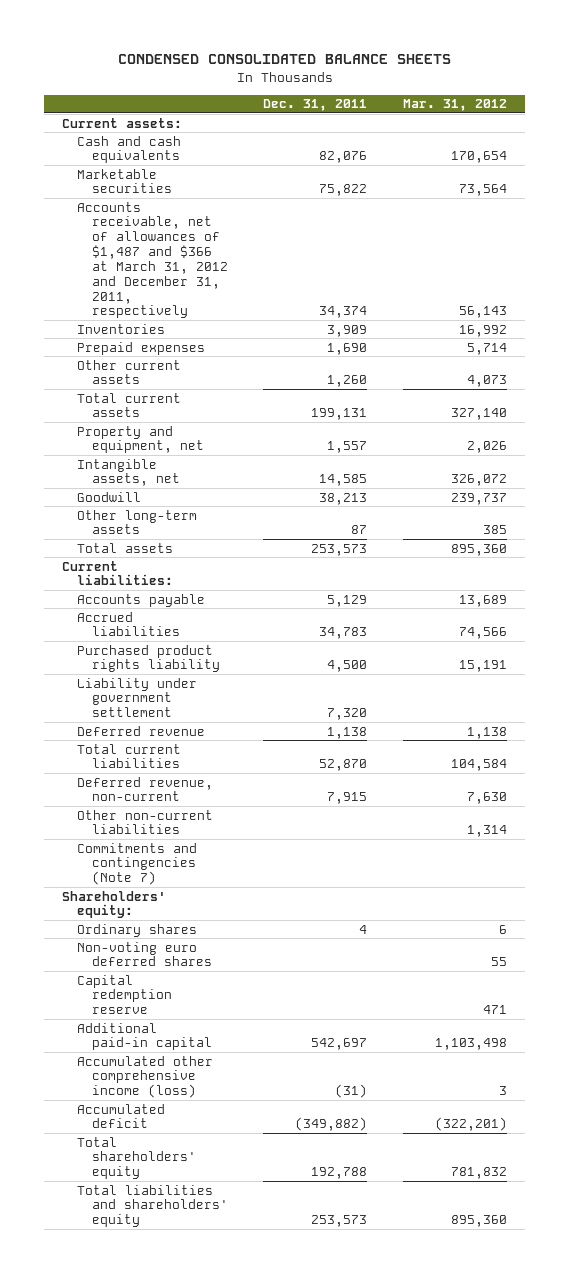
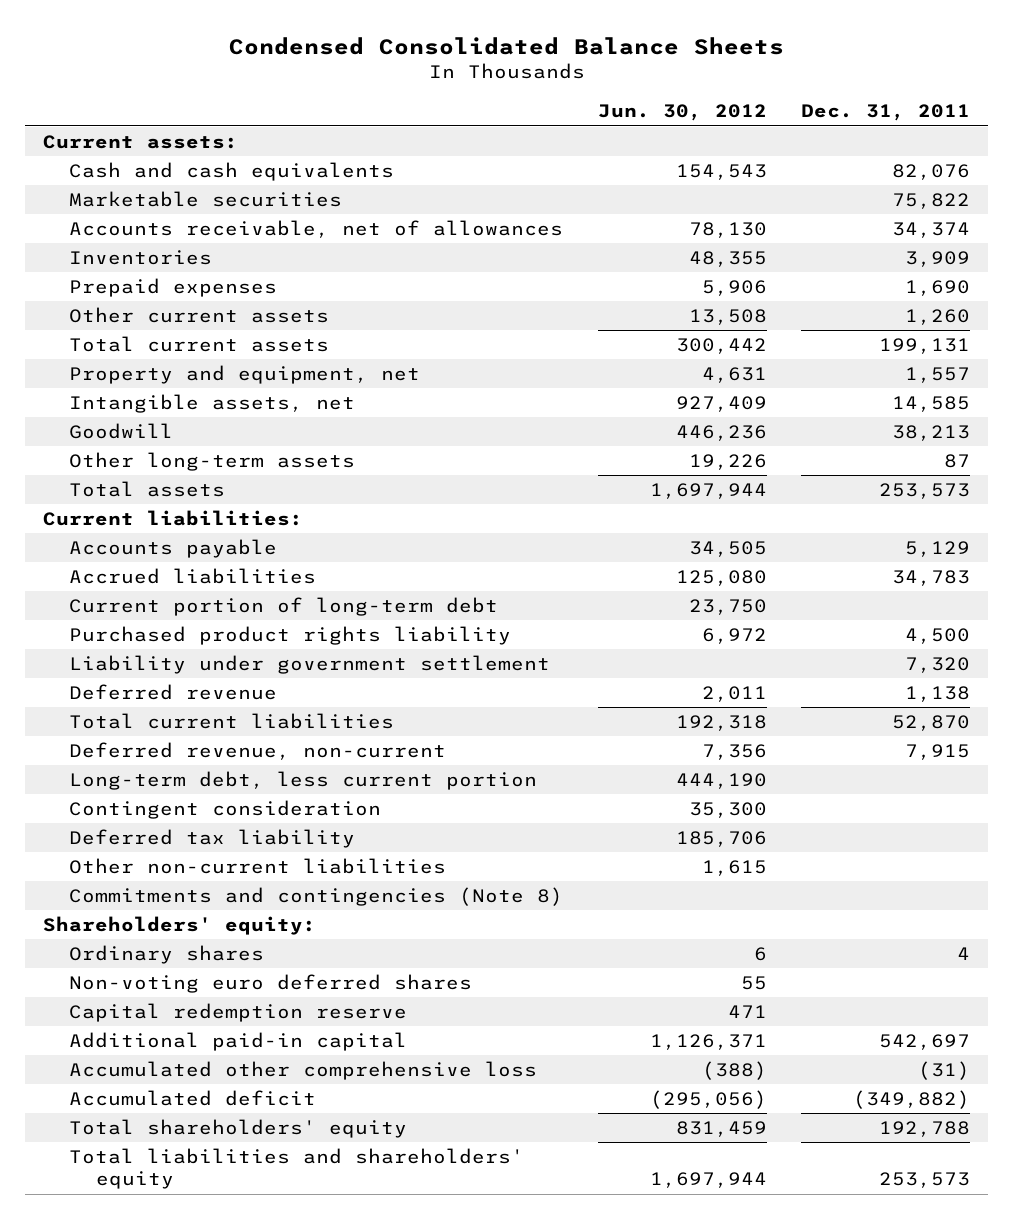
- CONDENSED CONSOLIDATED BALANCE SHEETS
+ Condensed Consolidated Balance Sheets
- | Dec. 31, 2011 | Mar. 31, 2012
+ | Jun. 30, 2012 | Dec. 31, 2011
- Accounts receivable, net of allowances of $1,487 and $366 at March 31, 2012 and December 31, 2011, respectively | 34,374 | 56,143
+ Accounts receivable, net of allowances | 78,130 | 34,374
+ Current portion of long-term debt | 23,750 |
+ Long-term debt, less current portion | 444,190 |
+ Contingent consideration | 35,300 |
+ Deferred tax liability | 185,706 |
- Commitments and contingencies (Note 7)
+ Commitments and contingencies (Note 8)
- Accumulated other comprehensive income (loss) | (31) | 3
+ Accumulated other comprehensive loss | (388) | (31)

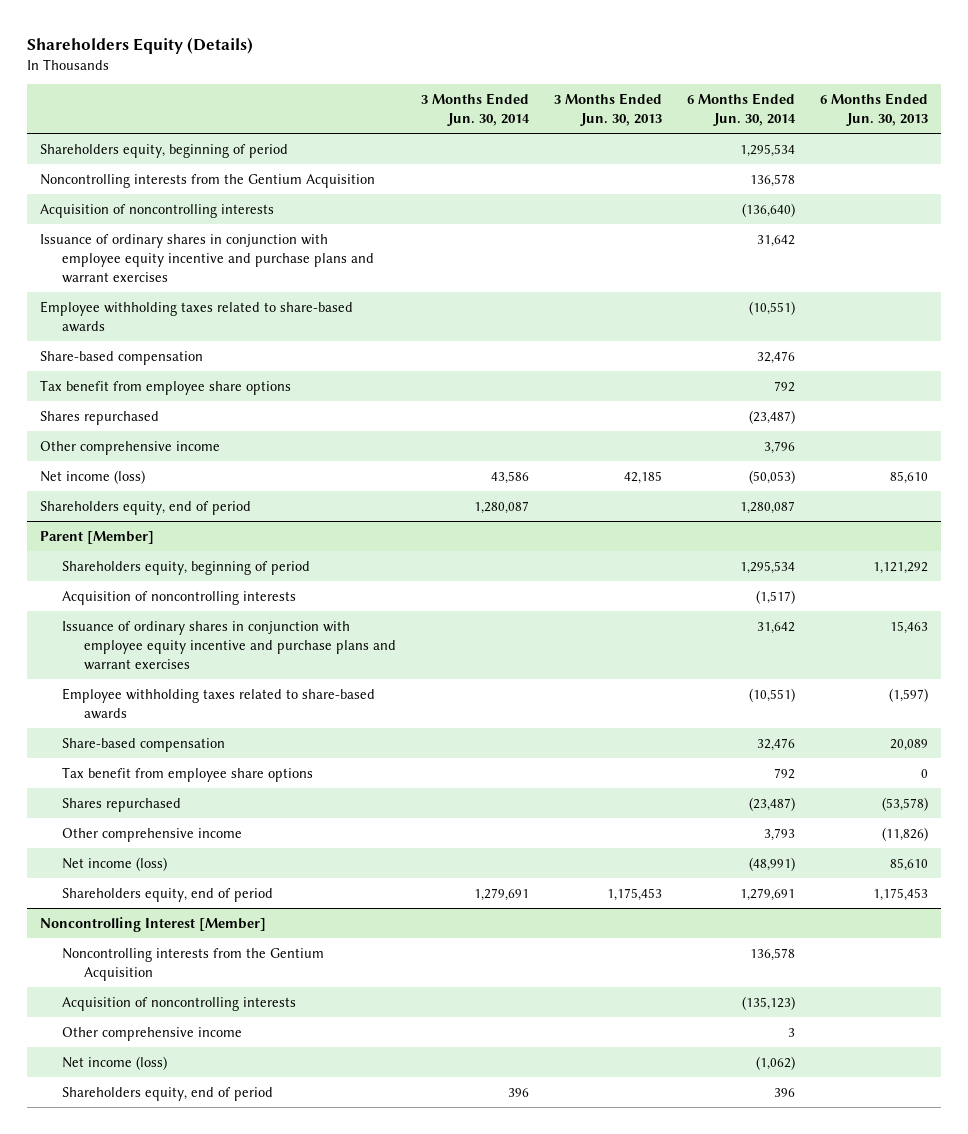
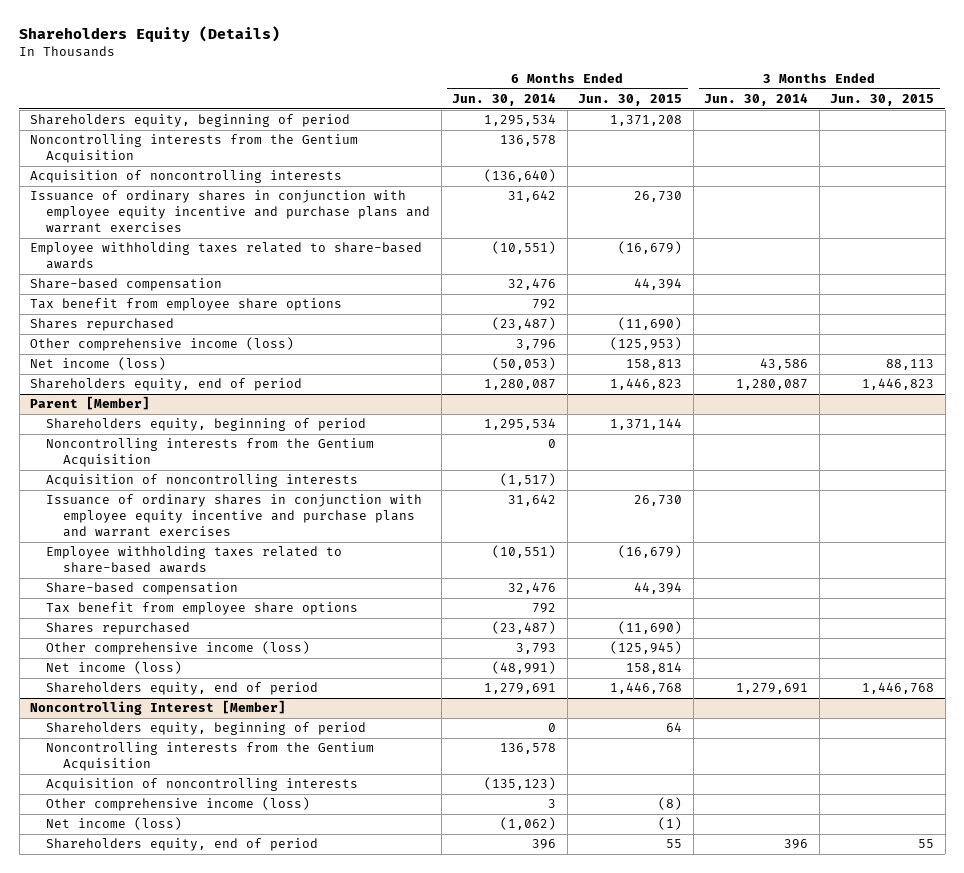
- | 3 Months Ended Jun. 30, 2014 | 3 Months Ended Jun. 30, 2013 | 6 Months Ended Jun. 30, 2014 | 6 Months Ended Jun. 30, 2013
+ | 6 Months Ended Jun. 30, 2014 | 6 Months Ended Jun. 30, 2015 | 3 Months Ended Jun. 30, 2014 | 3 Months Ended Jun. 30, 2015
- Other comprehensive income | | | 3,796 |
+ Other comprehensive income (loss) | 3,796 | (125,953) | |
@ Parent [Member]
+ Noncontrolling interests from the Gentium Acquisition | 0 | | |
- Other comprehensive income | | | 3,793 | (11,826)
+ Other comprehensive income (loss) | 3,793 | (125,945) | |
@ Noncontrolling Interest [Member]
+ Shareholders equity, beginning of period | 0 | 64 | |
- Other comprehensive income | | | 3 |
+ Other comprehensive income (loss) | 3 | (8) | |

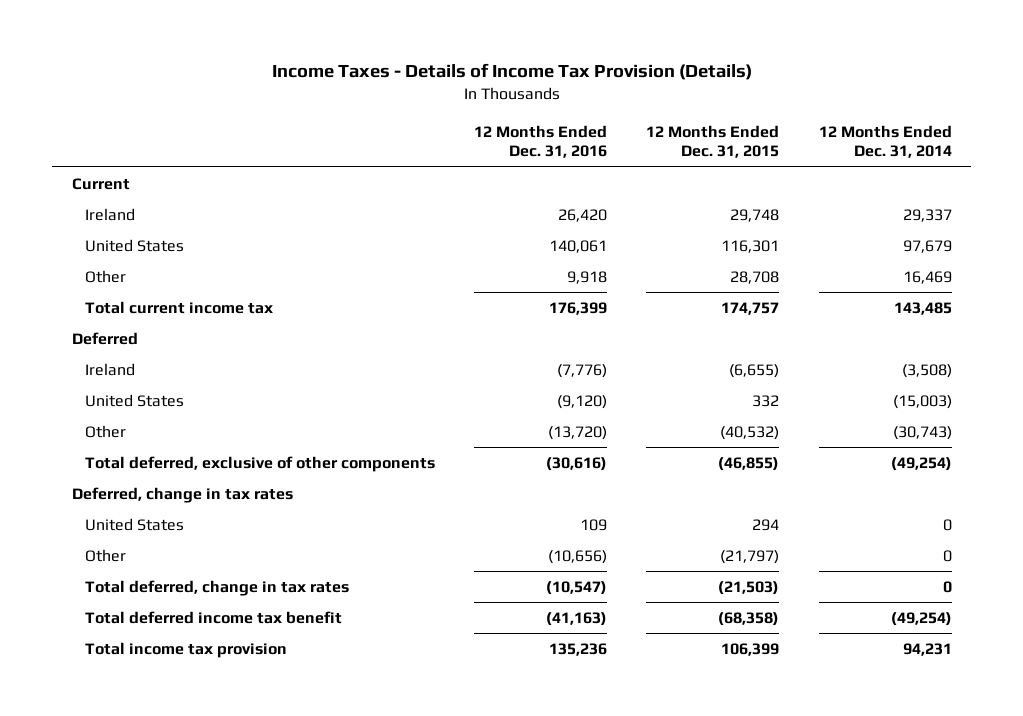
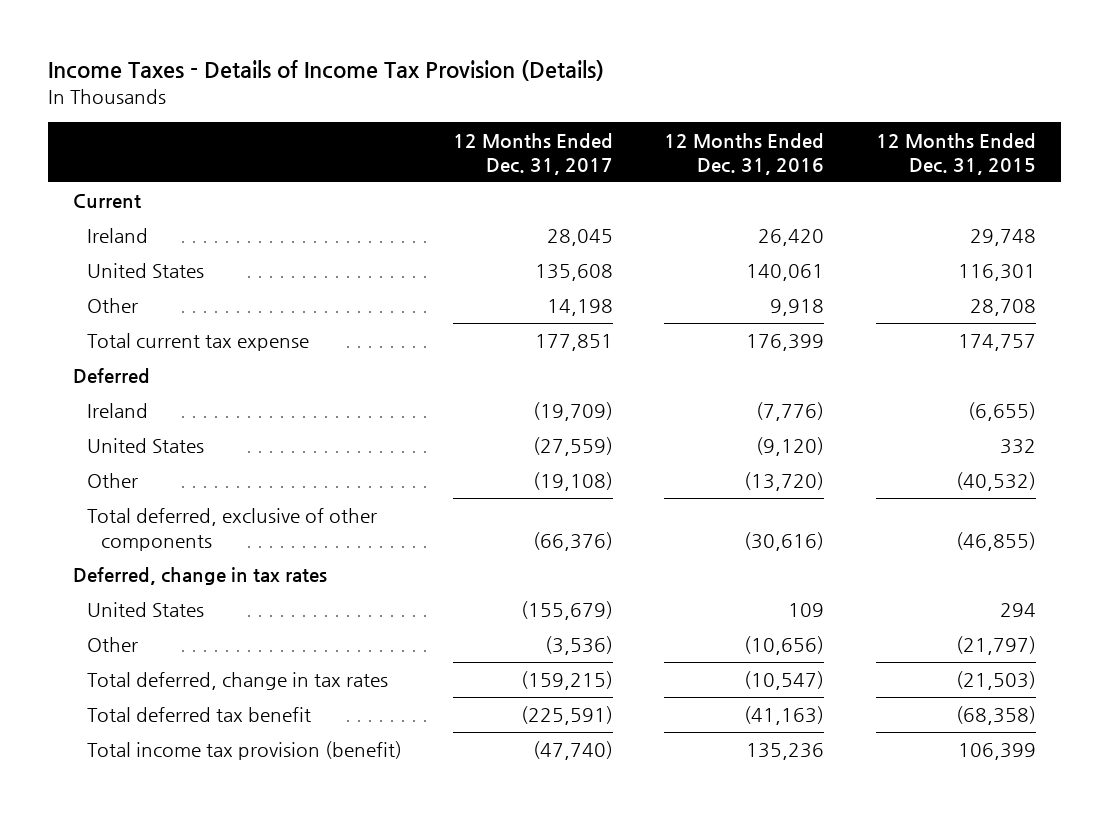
- | 12 Months Ended Dec. 31, 2016 | 12 Months Ended Dec. 31, 2015 | 12 Months Ended Dec. 31, 2014
+ | 12 Months Ended Dec. 31, 2017 | 12 Months Ended Dec. 31, 2016 | 12 Months Ended Dec. 31, 2015
- Total current income tax | 176,399 | 174,757 | 143,485
+ Total current tax expense | 177,851 | 176,399 | 174,757
- Total deferred income tax benefit | (41,163) | (68,358) | (49,254)
- Total income tax provision | 135,236 | 106,399 | 94,231
+ Total deferred tax benefit | (225,591) | (41,163) | (68,358)
+ Total income tax provision (benefit) | (47,740) | 135,236 | 106,399

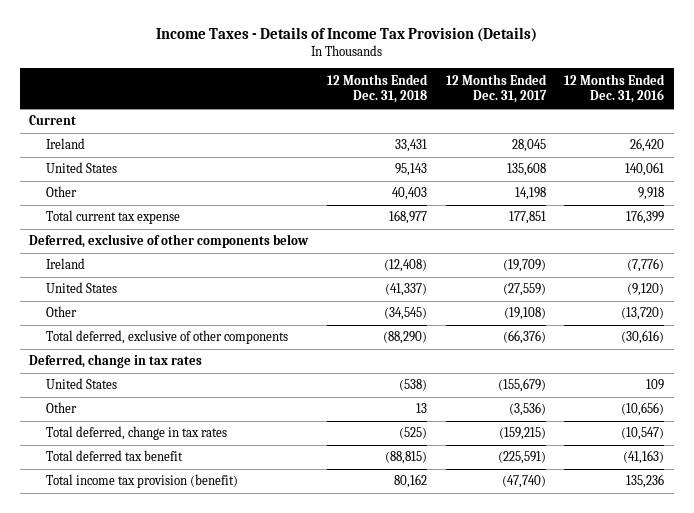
- | 12 Months Ended Dec. 31, 2017 | 12 Months Ended Dec. 31, 2016 | 12 Months Ended Dec. 31, 2015
+ | 12 Months Ended Dec. 31, 2018 | 12 Months Ended Dec. 31, 2017 | 12 Months Ended Dec. 31, 2016
- Deferred
+ Deferred, exclusive of other components below

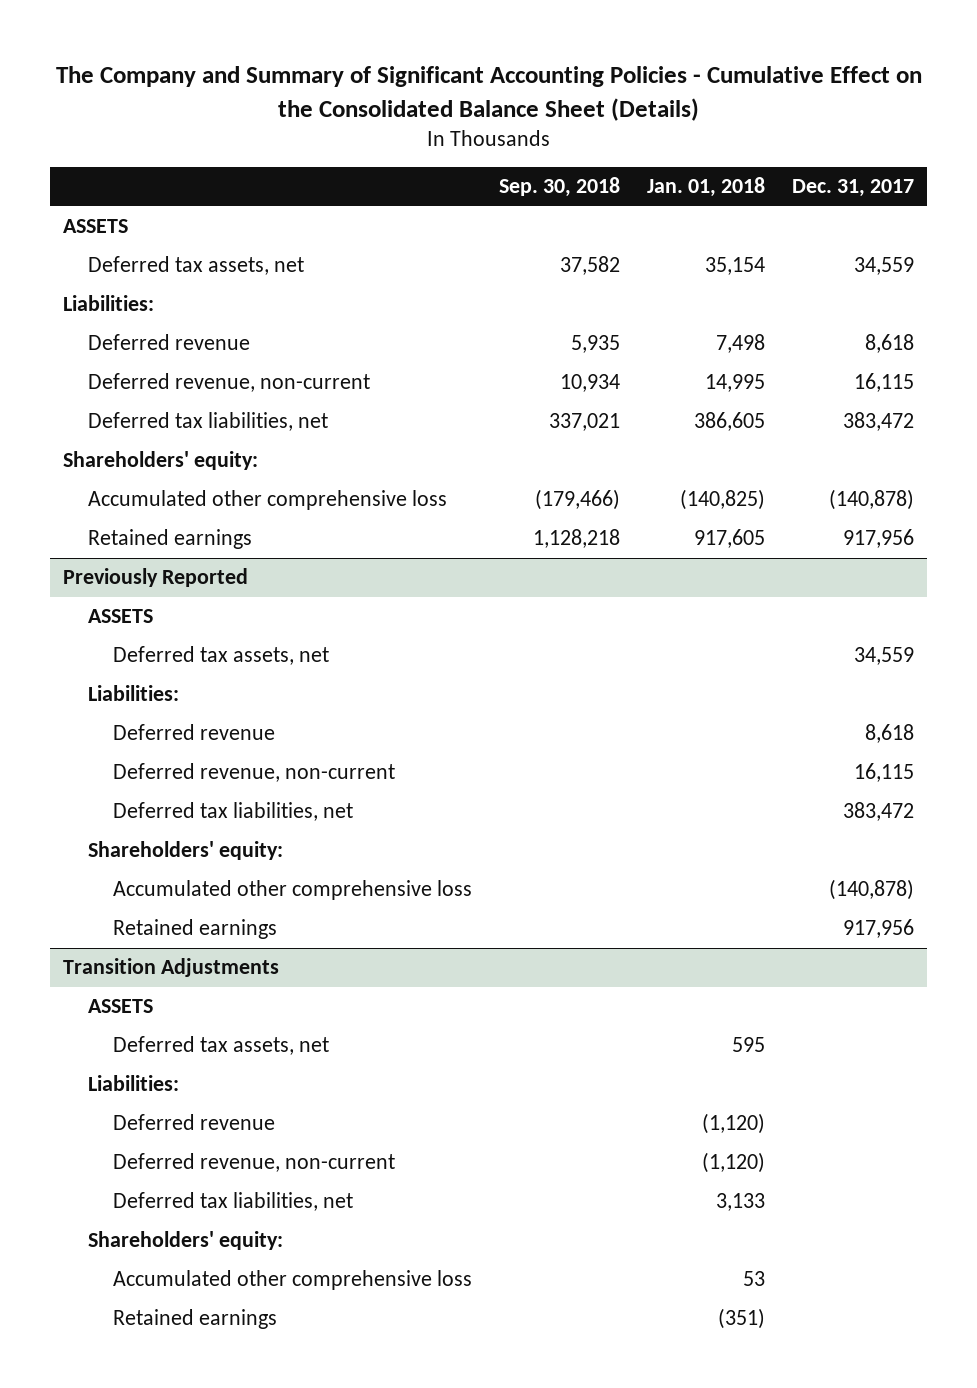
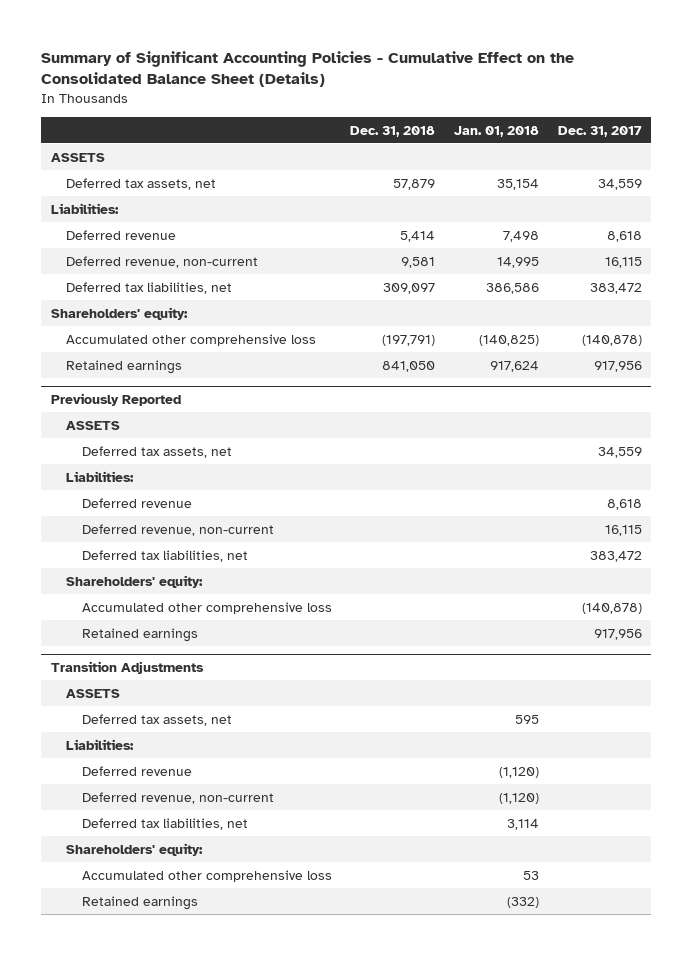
- The Company and Summary of Significant Accounting Policies - Cumulative Effect on the Consolidated Balance Sheet (Details)
+ Summary of Significant Accounting Policies - Cumulative Effect on the Consolidated Balance Sheet (Details)
- | Sep. 30, 2018 | Jan. 01, 2018 | Dec. 31, 2017
+ | Dec. 31, 2018 | Jan. 01, 2018 | Dec. 31, 2017
- Deferred tax liabilities, net | 337,021 | 386,605 | 383,472
+ Deferred tax liabilities, net | 309,097 | 386,586 | 383,472
- Retained earnings | 1,128,218 | 917,605 | 917,956
+ Retained earnings | 841,050 | 917,624 | 917,956
@ Transition Adjustments
- Deferred tax liabilities, net | | 3,133 |
+ Deferred tax liabilities, net | | 3,114 |
- Retained earnings | | (351) |
+ Retained earnings | | (332) |

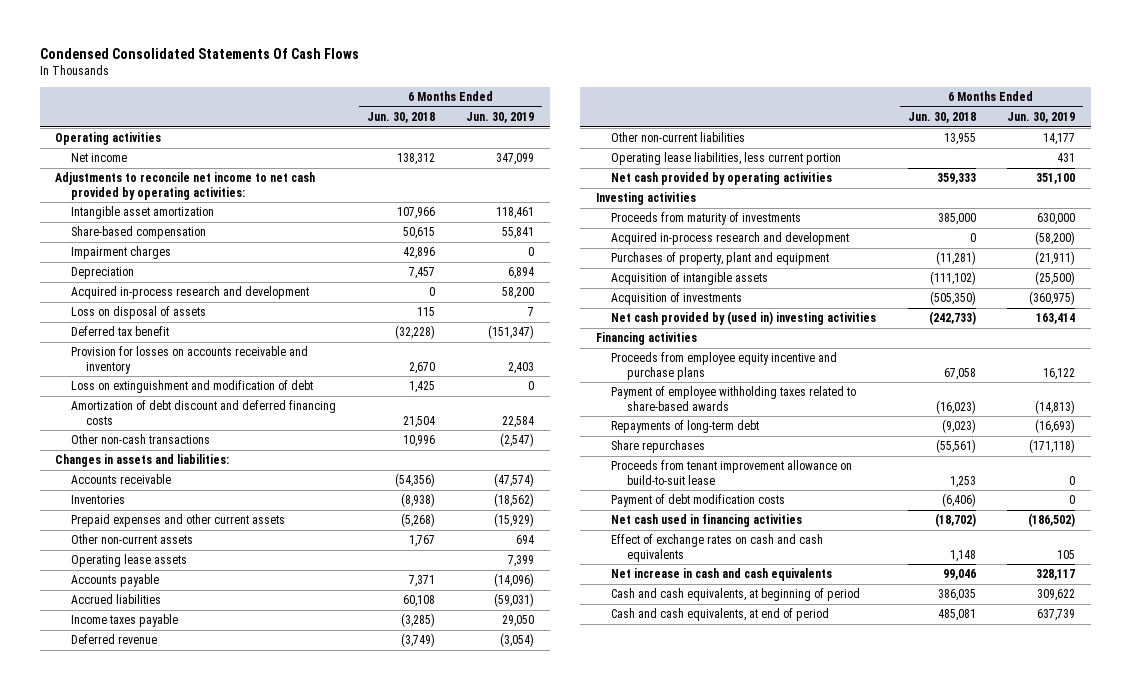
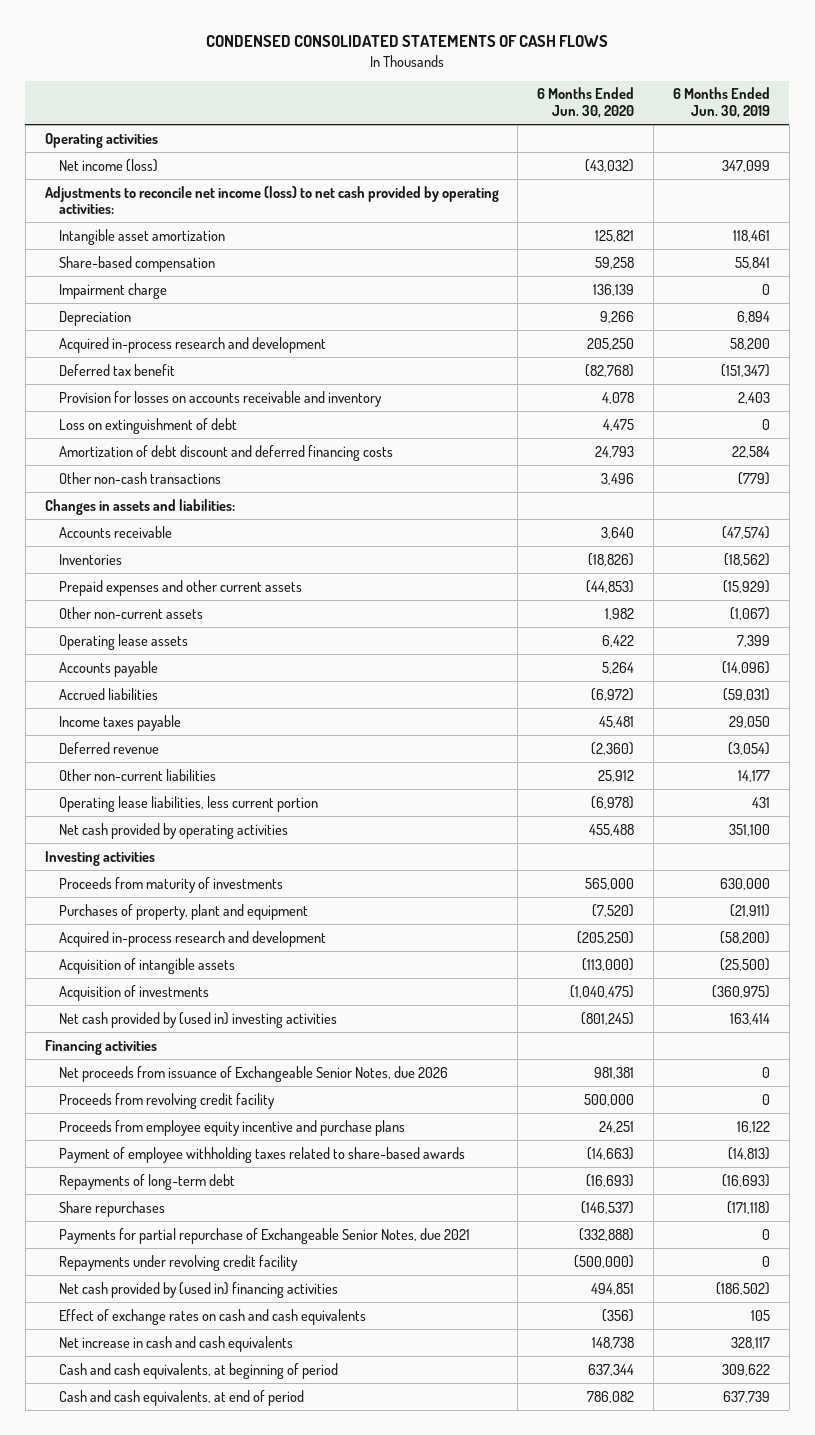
- Condensed Consolidated Statements Of Cash Flows
+ CONDENSED CONSOLIDATED STATEMENTS OF CASH FLOWS
- | 6 Months Ended Jun. 30, 2018 | 6 Months Ended Jun. 30, 2019
+ | 6 Months Ended Jun. 30, 2020 | 6 Months Ended Jun. 30, 2019
- Net income | 138,312 | 347,099
- Adjustments to reconcile net income to net cash provided by operating activities:
+ Net income (loss) | (43,032) | 347,099
+ Adjustments to reconcile net income (loss) to net cash provided by operating activities:
- Impairment charges | 42,896 | 0
+ Impairment charge | 136,139 | 0
- Loss on disposal of assets | 115 | 7
- Loss on extinguishment and modification of debt | 1,425 | 0
+ Loss on extinguishment of debt | 4,475 | 0
- Other non-cash transactions | 10,996 | (2,547)
+ Other non-cash transactions | 3,496 | (779)
- Other non-current assets | 1,767 | 694
+ Other non-current assets | 1,982 | (1,067)
moved down: Acquired in-process research and development | (205,250) | (58,200)
+ Net proceeds from issuance of Exchangeable Senior Notes, due 2026 | 981,381 | 0
+ Proceeds from revolving credit facility | 500,000 | 0
- Proceeds from tenant improvement allowance on build-to-suit lease | 1,253 | 0
- Payment of debt modification costs | (6,406) | 0
- Net cash used in financing activities | (18,702) | (186,502)
+ Payments for partial repurchase of Exchangeable Senior Notes, due 2021 | (332,888) | 0
+ Repayments under revolving credit facility | (500,000) | 0
+ Net cash provided by (used in) financing activities | 494,851 | (186,502)

